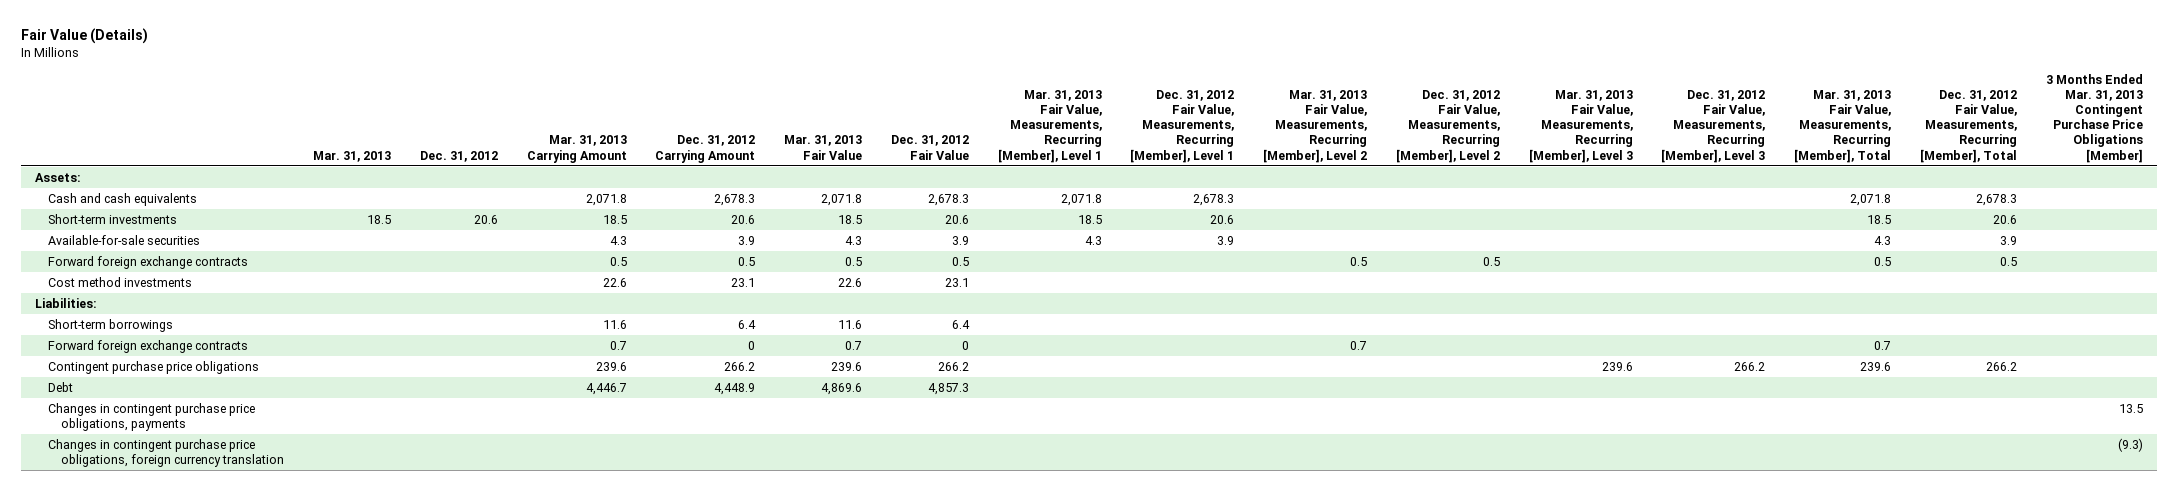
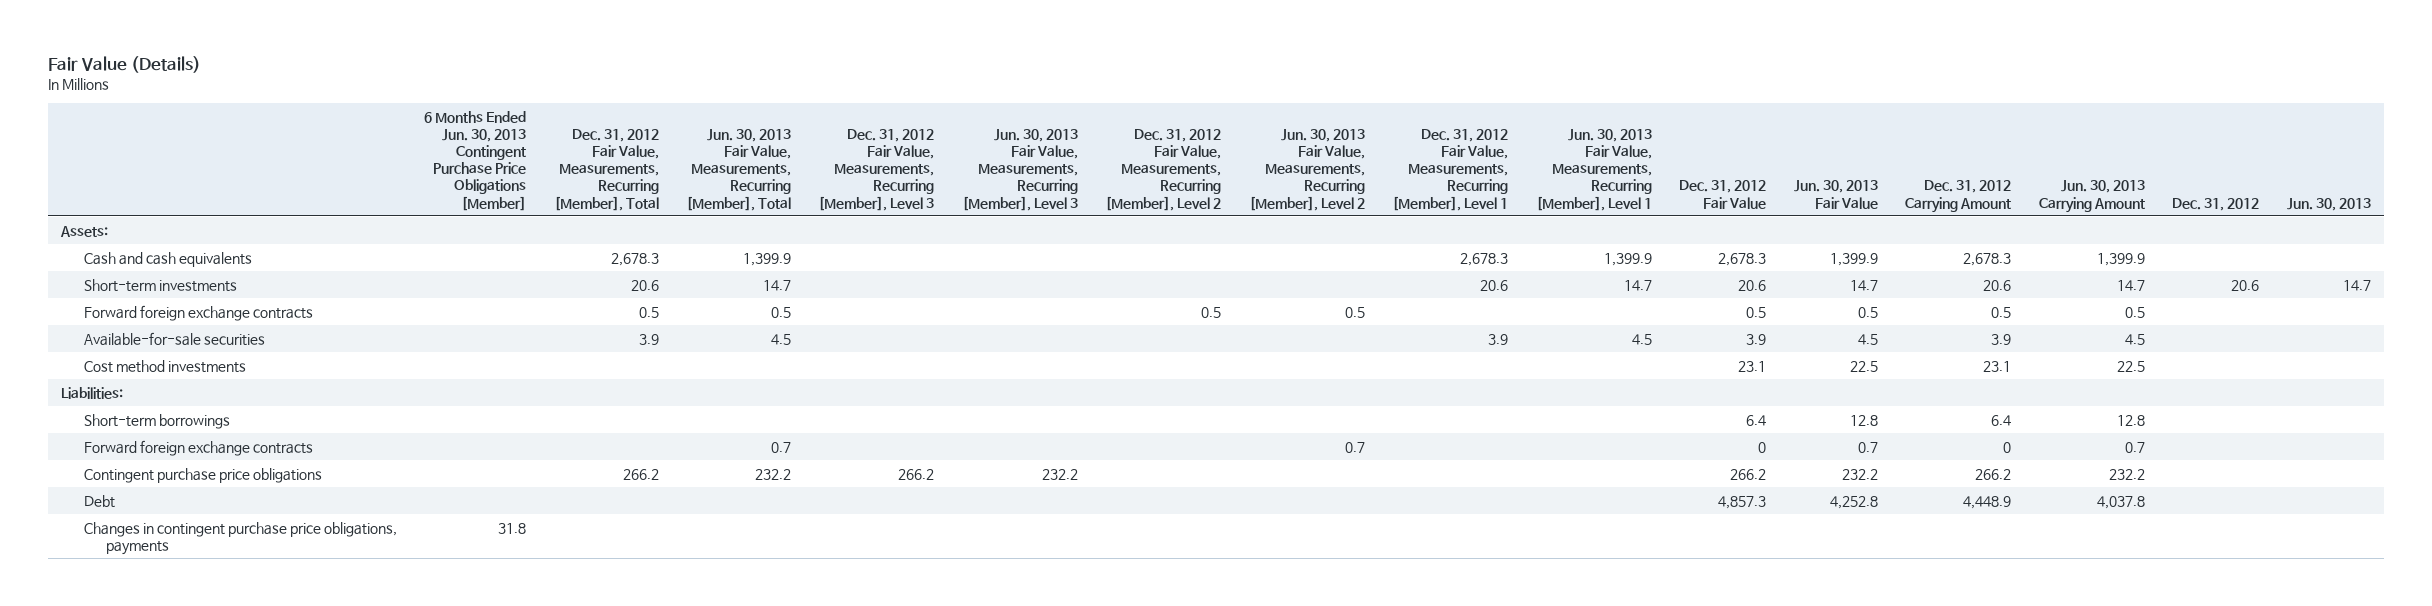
- | Mar. 31, 2013 | Dec. 31, 2012 | Mar. 31, 2013 Carrying Amount | Dec. 31, 2012 Carrying Amount | Mar. 31, 2013 Fair Value | Dec. 31, 2012 Fair Value | Mar. 31, 2013 Fair Value, Measurements, Recurring [Member], Level 1 | Dec. 31, 2012 Fair Value, Measurements, Recurring [Member], Level 1 | Mar. 31, 2013 Fair Value, Measurements, Recurring [Member], Level 2 | Dec. 31, 2012 Fair Value, Measurements, Recurring [Member], Level 2 | Mar. 31, 2013 Fair Value, Measurements, Recurring [Member], Level 3 | Dec. 31, 2012 Fair Value, Measurements, Recurring [Member], Level 3 | Mar. 31, 2013 Fair Value, Measurements, Recurring [Member], Total | Dec. 31, 2012 Fair Value, Measurements, Recurring [Member], Total | 3 Months Ended Mar. 31, 2013 Contingent Purchase Price Obligations [Member]
+ | 6 Months Ended Jun. 30, 2013 Contingent Purchase Price Obligations [Member] | Dec. 31, 2012 Fair Value, Measurements, Recurring [Member], Total | Jun. 30, 2013 Fair Value, Measurements, Recurring [Member], Total | Dec. 31, 2012 Fair Value, Measurements, Recurring [Member], Level 3 | Jun. 30, 2013 Fair Value, Measurements, Recurring [Member], Level 3 | Dec. 31, 2012 Fair Value, Measurements, Recurring [Member], Level 2 | Jun. 30, 2013 Fair Value, Measurements, Recurring [Member], Level 2 | Dec. 31, 2012 Fair Value, Measurements, Recurring [Member], Level 1 | Jun. 30, 2013 Fair Value, Measurements, Recurring [Member], Level 1 | Dec. 31, 2012 Fair Value | Jun. 30, 2013 Fair Value | Dec. 31, 2012 Carrying Amount | Jun. 30, 2013 Carrying Amount | Dec. 31, 2012 | Jun. 30, 2013
moved down: Available-for-sale securities | | 3.9 | 4.5 | | | | | 3.9 | 4.5 | 3.9 | 4.5 | 3.9 | 4.5 | |
- Changes in contingent purchase price obligations, foreign currency translation | | | | | | | | | | | | | | | (9.3)

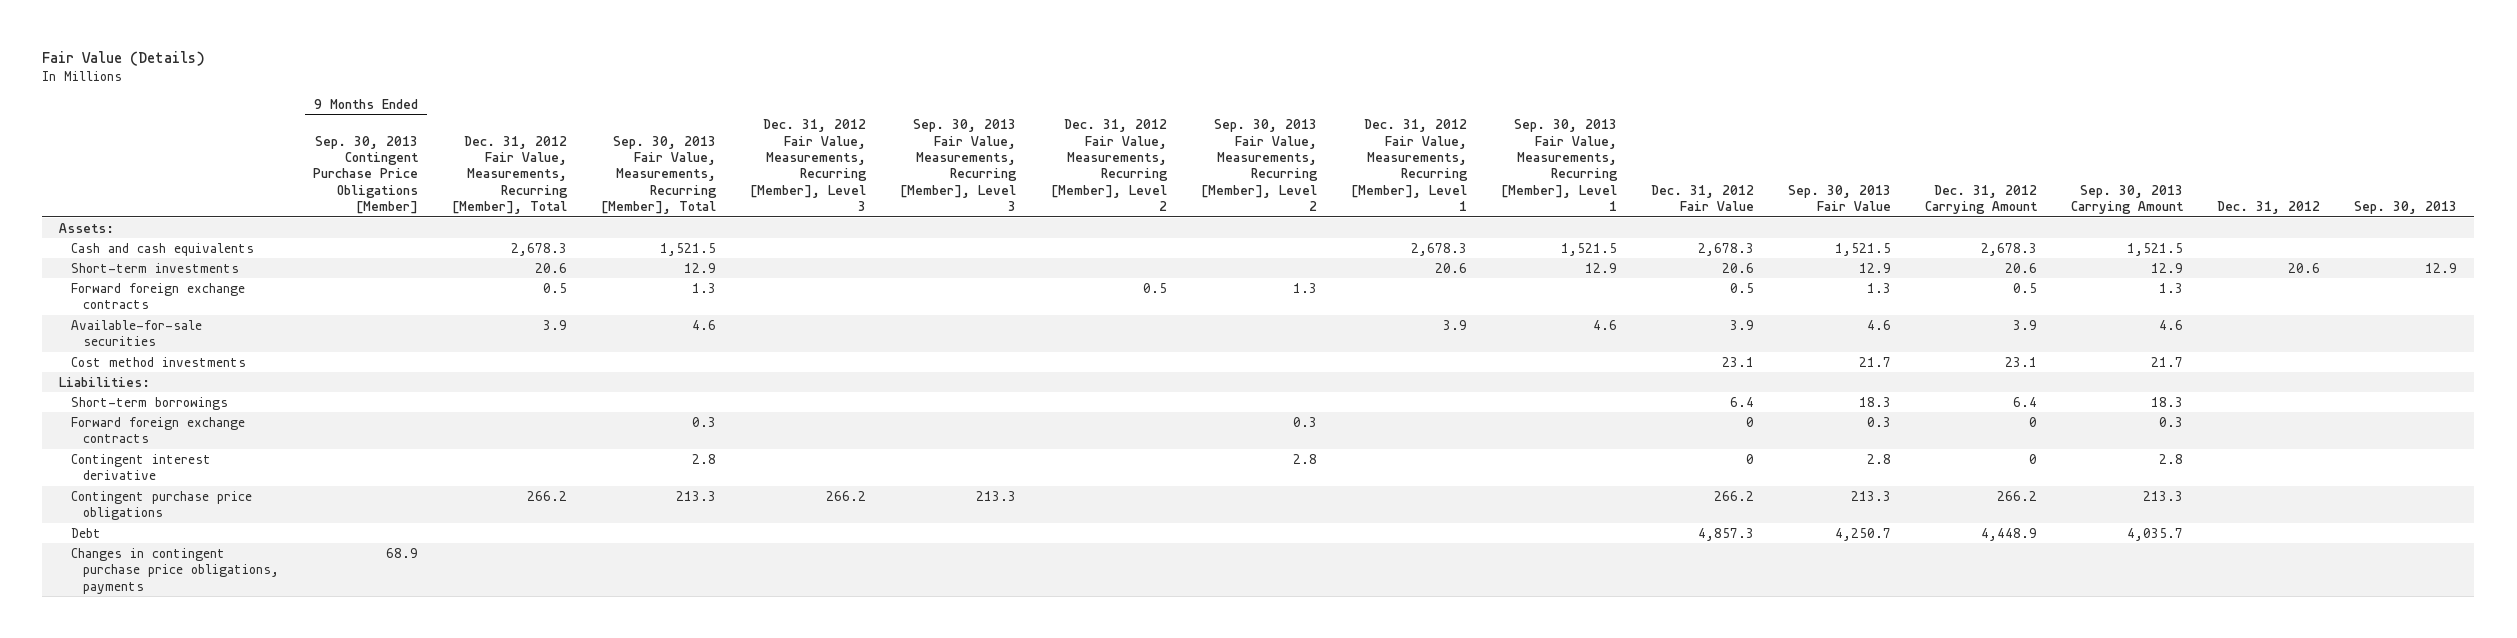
- | 6 Months Ended Jun. 30, 2013 Contingent Purchase Price Obligations [Member] | Dec. 31, 2012 Fair Value, Measurements, Recurring [Member], Total | Jun. 30, 2013 Fair Value, Measurements, Recurring [Member], Total | Dec. 31, 2012 Fair Value, Measurements, Recurring [Member], Level 3 | Jun. 30, 2013 Fair Value, Measurements, Recurring [Member], Level 3 | Dec. 31, 2012 Fair Value, Measurements, Recurring [Member], Level 2 | Jun. 30, 2013 Fair Value, Measurements, Recurring [Member], Level 2 | Dec. 31, 2012 Fair Value, Measurements, Recurring [Member], Level 1 | Jun. 30, 2013 Fair Value, Measurements, Recurring [Member], Level 1 | Dec. 31, 2012 Fair Value | Jun. 30, 2013 Fair Value | Dec. 31, 2012 Carrying Amount | Jun. 30, 2013 Carrying Amount | Dec. 31, 2012 | Jun. 30, 2013
+ | 9 Months Ended Sep. 30, 2013 Contingent Purchase Price Obligations [Member] | Dec. 31, 2012 Fair Value, Measurements, Recurring [Member], Total | Sep. 30, 2013 Fair Value, Measurements, Recurring [Member], Total | Dec. 31, 2012 Fair Value, Measurements, Recurring [Member], Level 3 | Sep. 30, 2013 Fair Value, Measurements, Recurring [Member], Level 3 | Dec. 31, 2012 Fair Value, Measurements, Recurring [Member], Level 2 | Sep. 30, 2013 Fair Value, Measurements, Recurring [Member], Level 2 | Dec. 31, 2012 Fair Value, Measurements, Recurring [Member], Level 1 | Sep. 30, 2013 Fair Value, Measurements, Recurring [Member], Level 1 | Dec. 31, 2012 Fair Value | Sep. 30, 2013 Fair Value | Dec. 31, 2012 Carrying Amount | Sep. 30, 2013 Carrying Amount | Dec. 31, 2012 | Sep. 30, 2013
+ Contingent interest derivative | | | 2.8 | | | | 2.8 | | | 0 | 2.8 | 0 | 2.8 | |

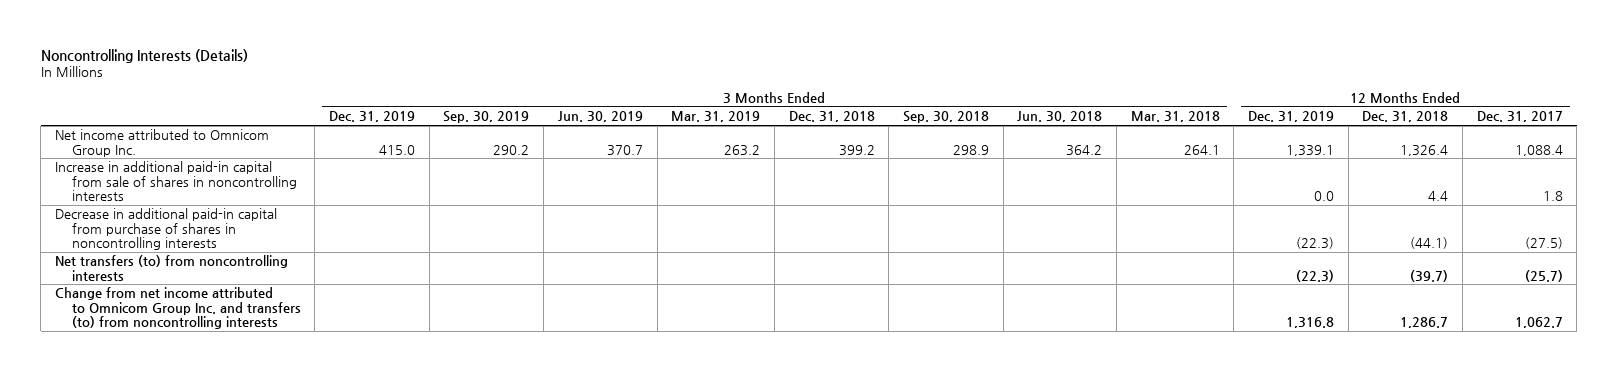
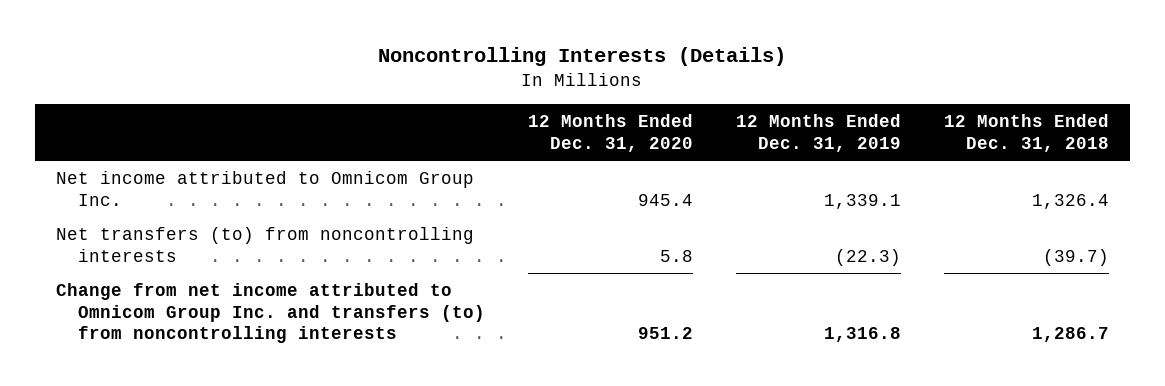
- | 3 Months Ended Dec. 31, 2019 | 3 Months Ended Sep. 30, 2019 | 3 Months Ended Jun. 30, 2019 | 3 Months Ended Mar. 31, 2019 | 3 Months Ended Dec. 31, 2018 | 3 Months Ended Sep. 30, 2018 | 3 Months Ended Jun. 30, 2018 | 3 Months Ended Mar. 31, 2018 | 12 Months Ended Dec. 31, 2019 | 12 Months Ended Dec. 31, 2018 | 12 Months Ended Dec. 31, 2017
+ | 12 Months Ended Dec. 31, 2020 | 12 Months Ended Dec. 31, 2019 | 12 Months Ended Dec. 31, 2018
- Increase in additional paid-in capital from sale of shares in noncontrolling interests | | | | | | | | | 0.0 | 4.4 | 1.8
- Decrease in additional paid-in capital from purchase of shares in noncontrolling interests | | | | | | | | | (22.3) | (44.1) | (27.5)

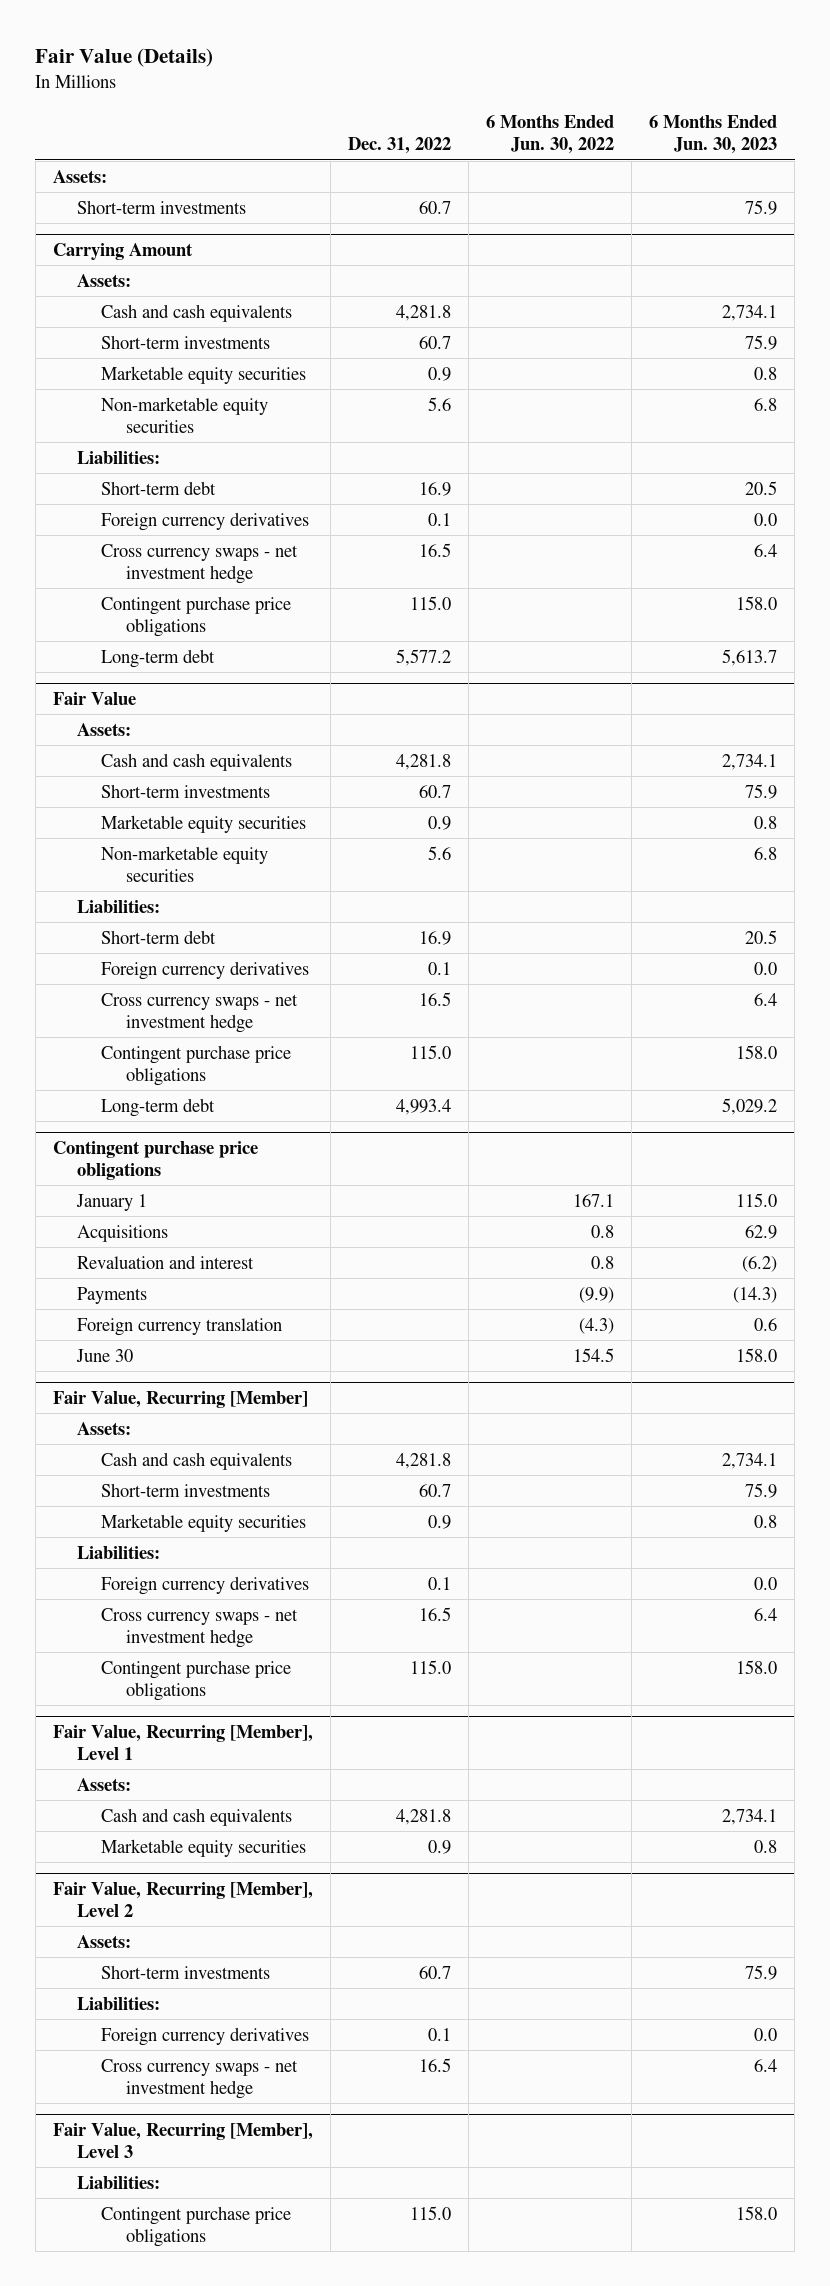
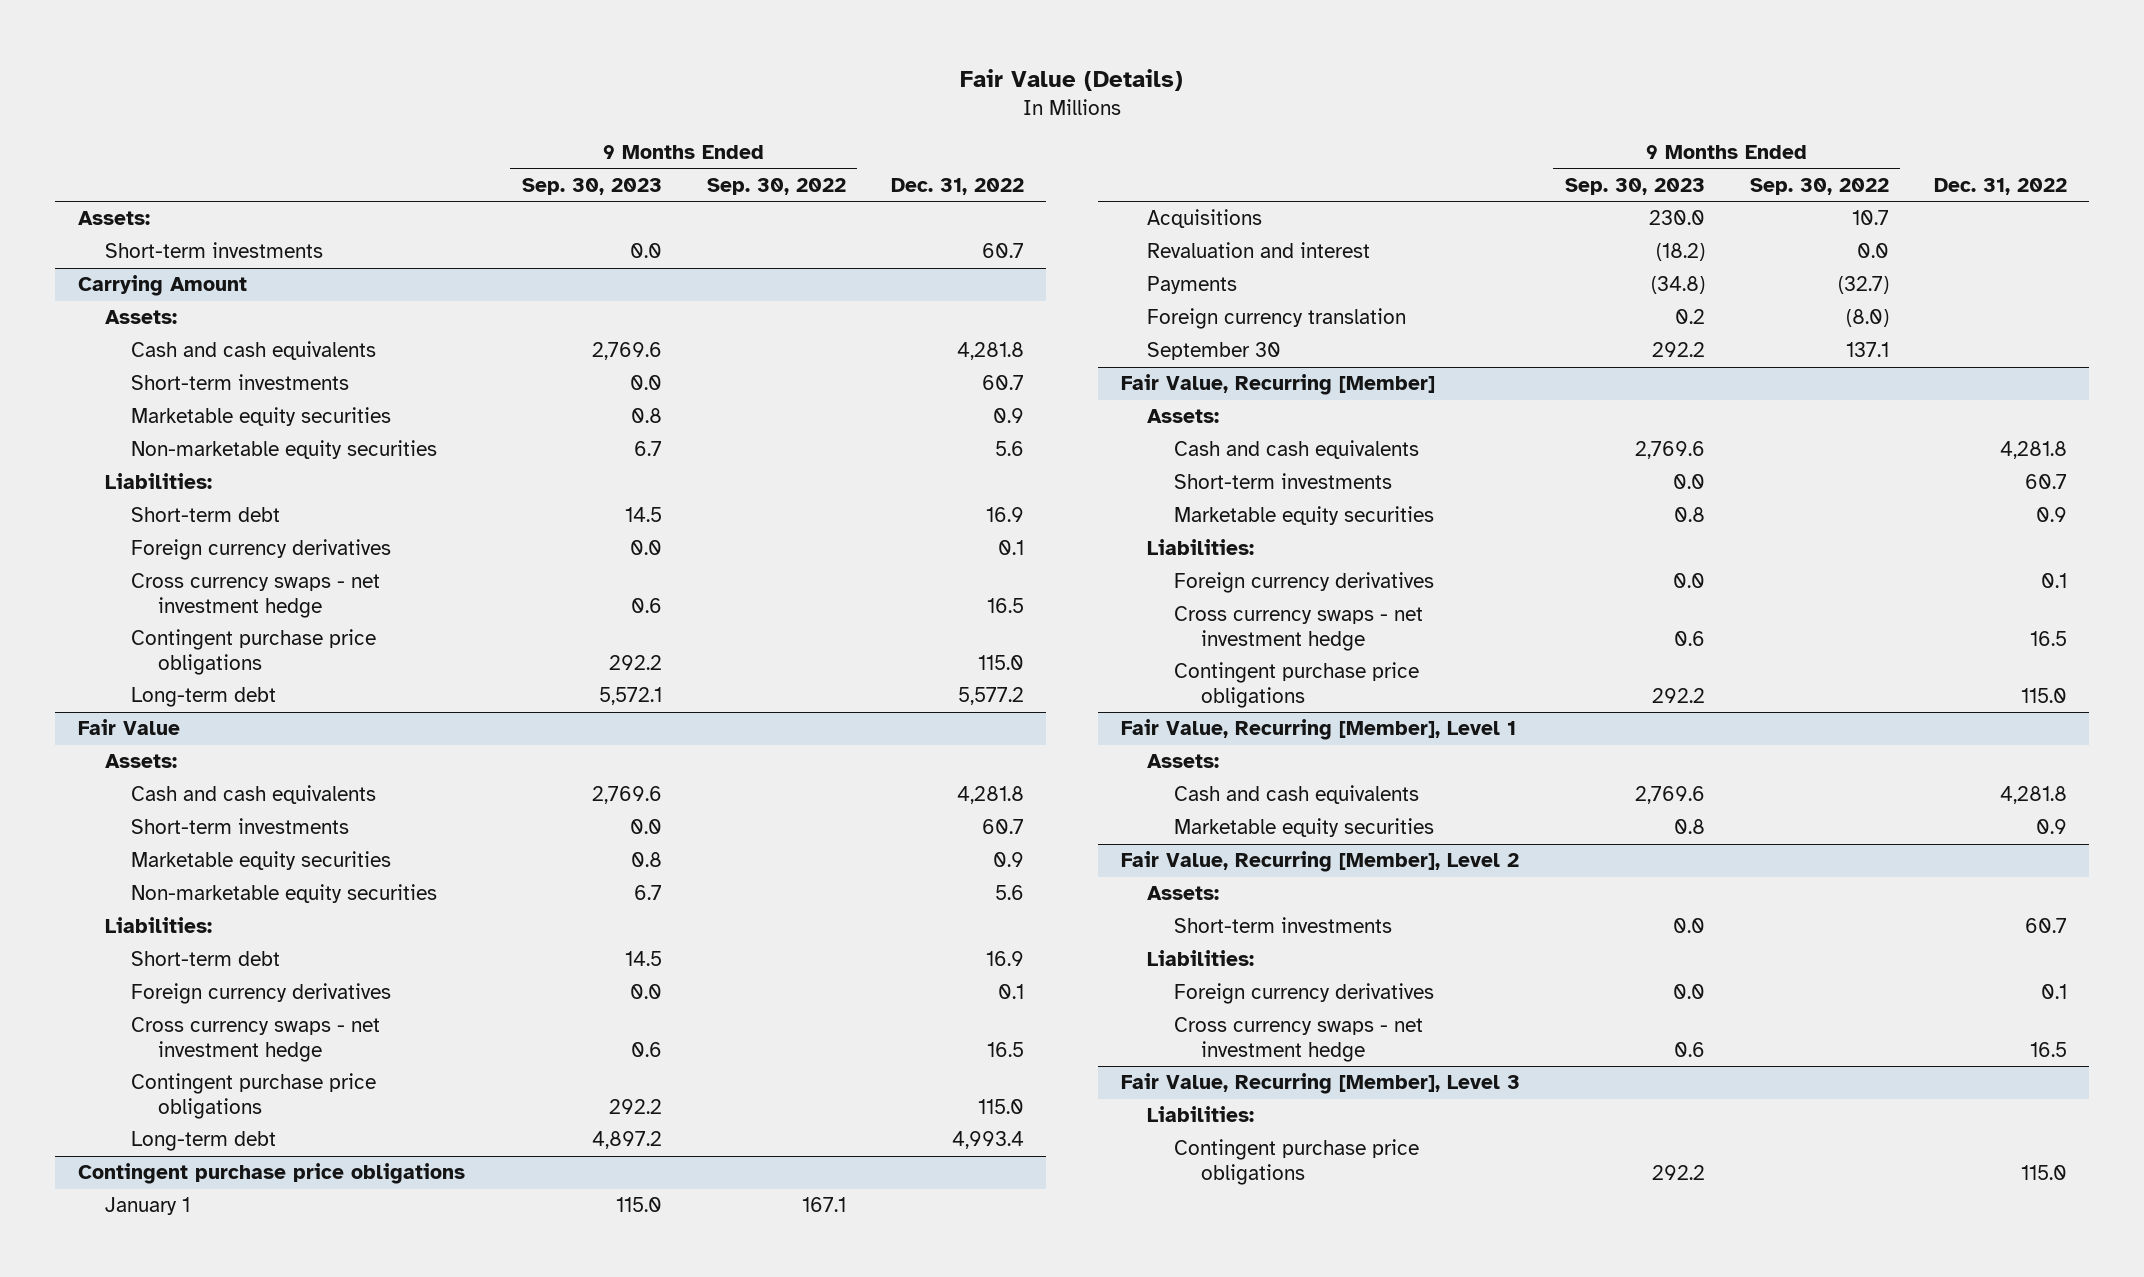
- | Dec. 31, 2022 | 6 Months Ended Jun. 30, 2022 | 6 Months Ended Jun. 30, 2023
+ | 9 Months Ended Sep. 30, 2023 | 9 Months Ended Sep. 30, 2022 | Dec. 31, 2022
@ Contingent purchase price obligations
- June 30 | | 154.5 | 158.0
+ September 30 | 292.2 | 137.1 |

